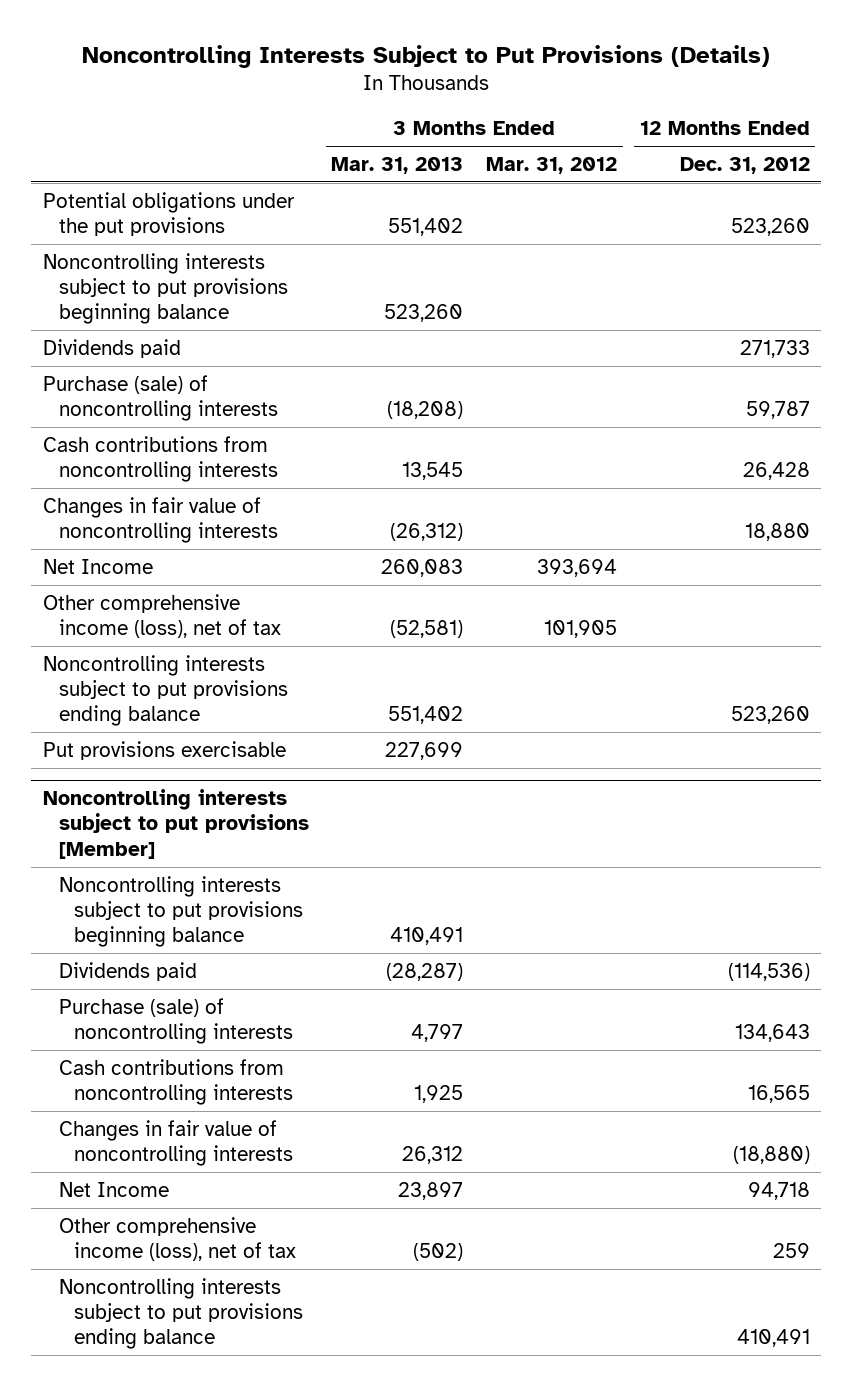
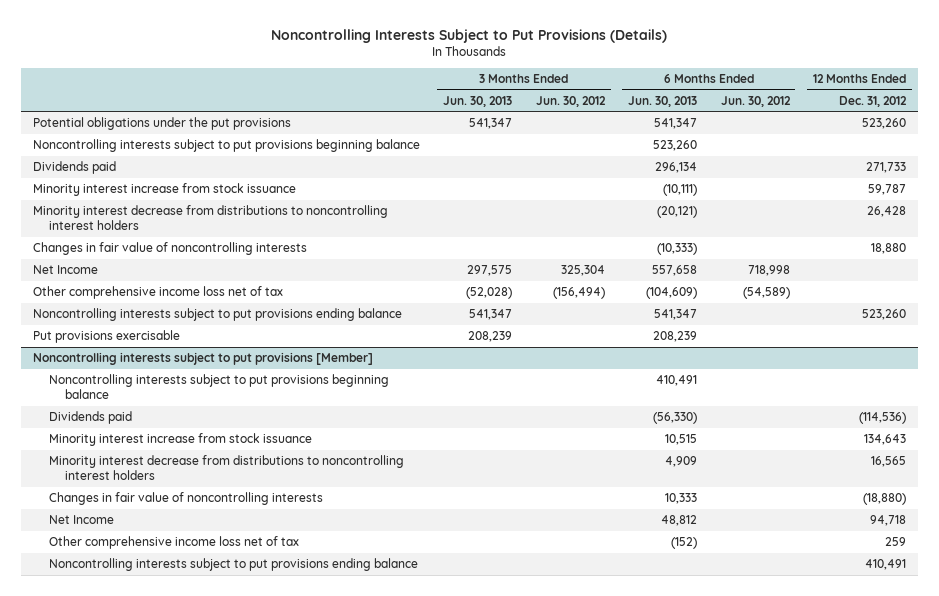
- | 3 Months Ended Mar. 31, 2013 | 3 Months Ended Mar. 31, 2012 | 12 Months Ended Dec. 31, 2012
+ | 3 Months Ended Jun. 30, 2013 | 3 Months Ended Jun. 30, 2012 | 6 Months Ended Jun. 30, 2013 | 6 Months Ended Jun. 30, 2012 | 12 Months Ended Dec. 31, 2012
- Purchase (sale) of noncontrolling interests | (18,208) | | 59,787
- Cash contributions from noncontrolling interests | 13,545 | | 26,428
+ Minority interest increase from stock issuance | | | (10,111) | | 59,787
+ Minority interest decrease from distributions to noncontrolling interest holders | | | (20,121) | | 26,428
- Other comprehensive income (loss), net of tax | (52,581) | 101,905 |
+ Other comprehensive income loss net of tax | (52,028) | (156,494) | (104,609) | (54,589) |
@ Noncontrolling interests subject to put provisions [Member]
- Purchase (sale) of noncontrolling interests | 4,797 | | 134,643
- Cash contributions from noncontrolling interests | 1,925 | | 16,565
+ Minority interest increase from stock issuance | | | 10,515 | | 134,643
+ Minority interest decrease from distributions to noncontrolling interest holders | | | 4,909 | | 16,565
- Other comprehensive income (loss), net of tax | (502) | | 259
+ Other comprehensive income loss net of tax | | | (152) | | 259

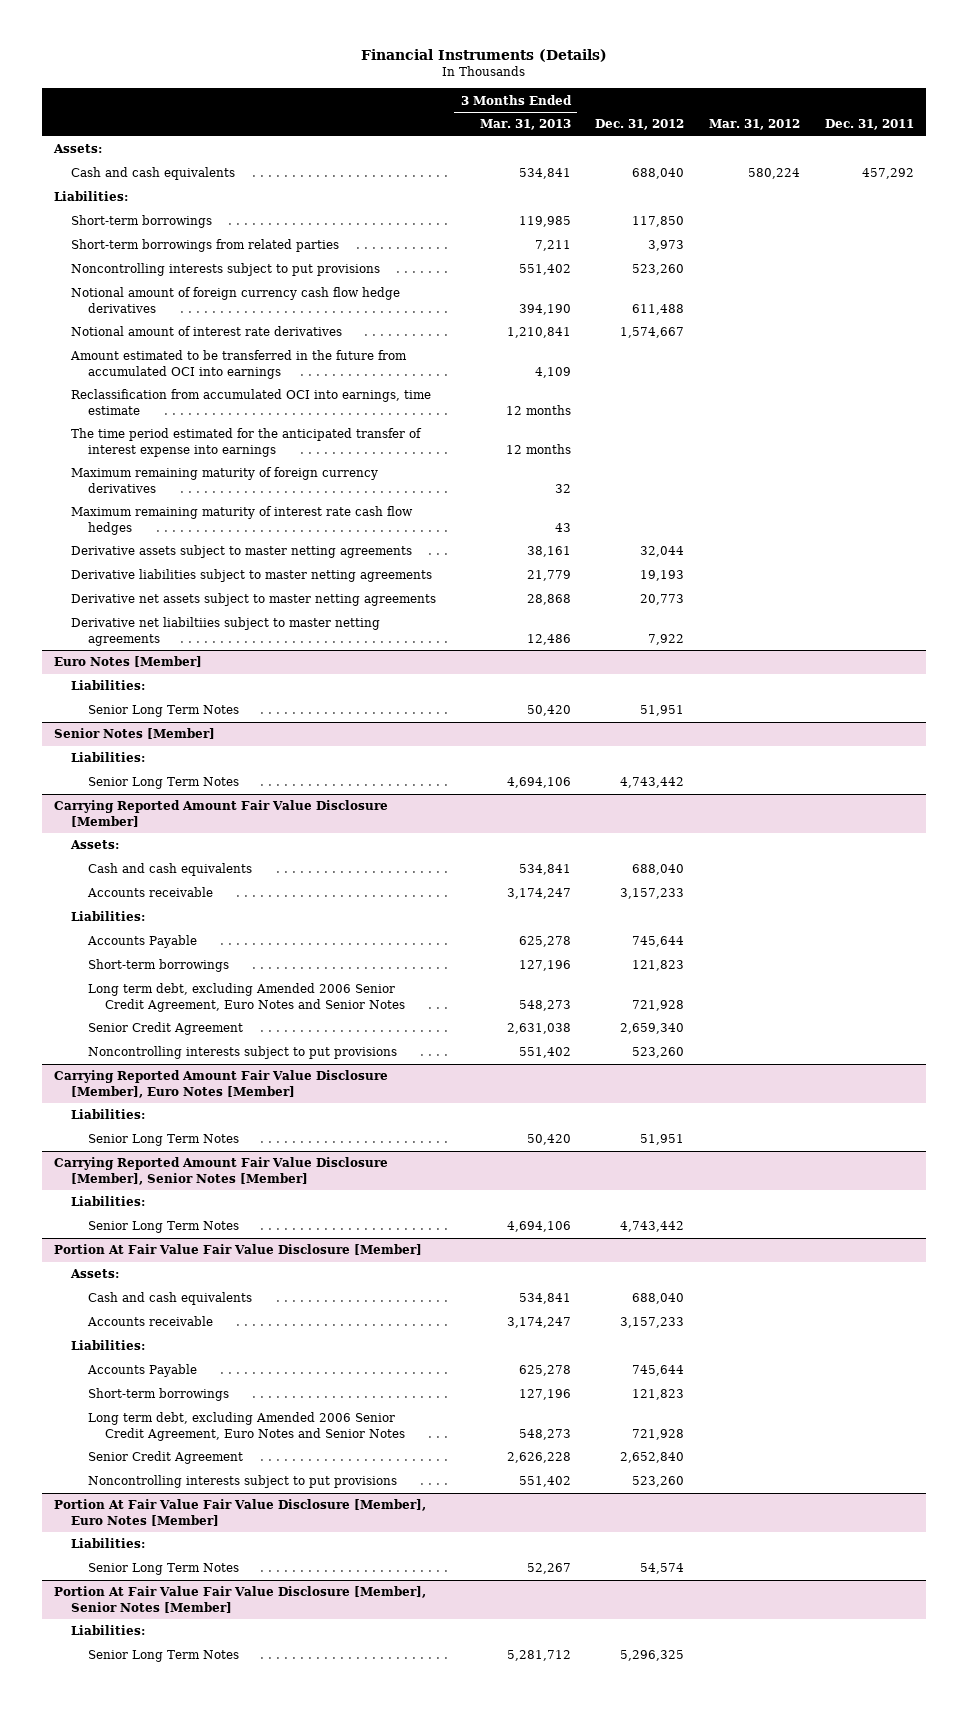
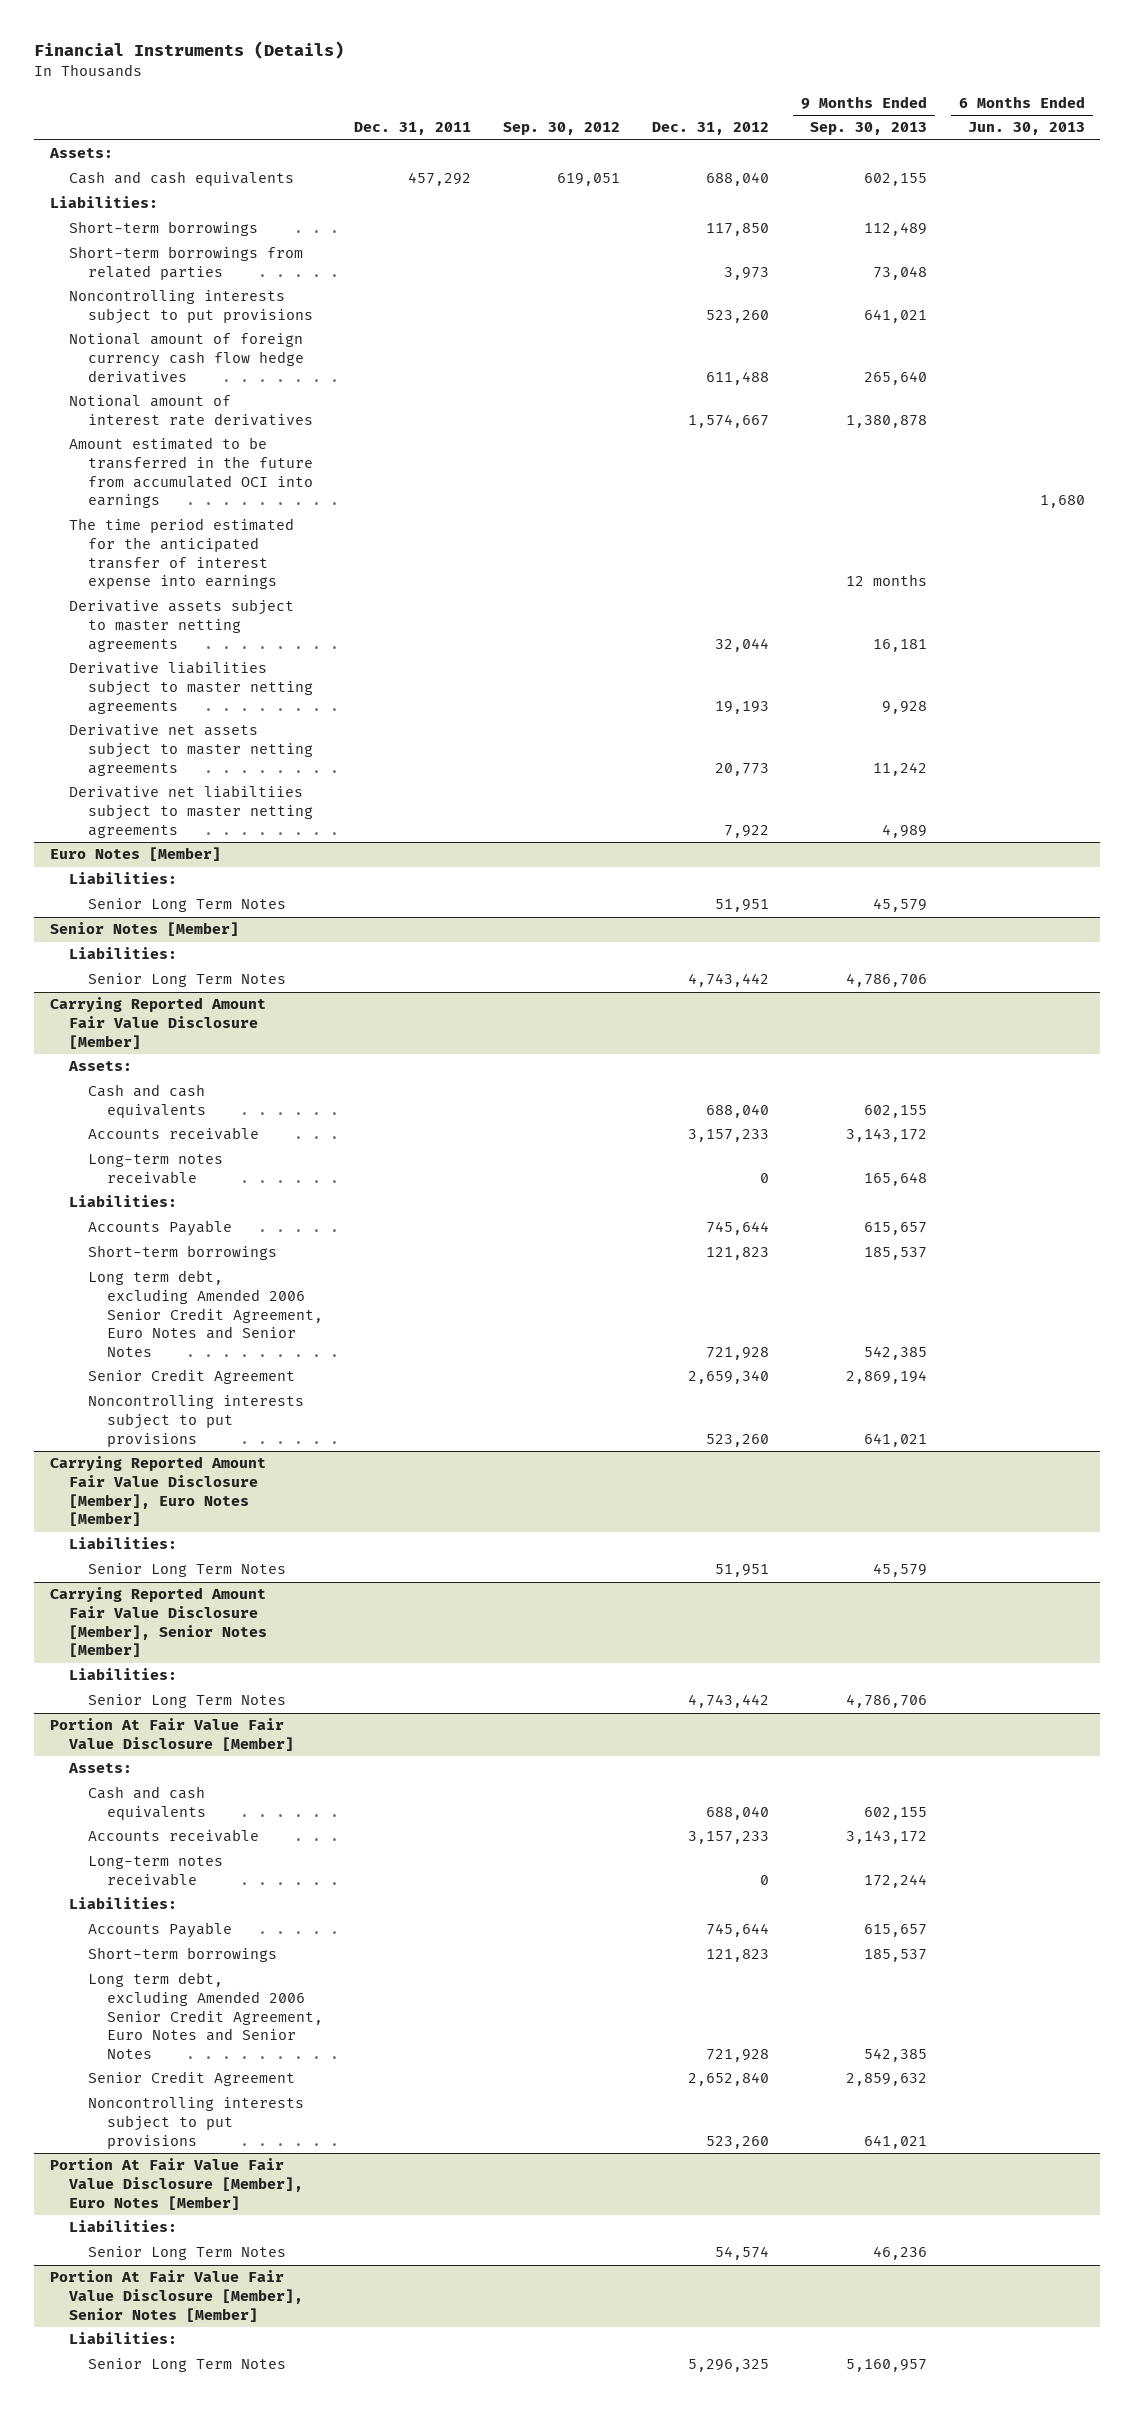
- | 3 Months Ended Mar. 31, 2013 | Dec. 31, 2012 | Mar. 31, 2012 | Dec. 31, 2011
+ | Dec. 31, 2011 | Sep. 30, 2012 | Dec. 31, 2012 | 9 Months Ended Sep. 30, 2013 | 6 Months Ended Jun. 30, 2013
- Reclassification from accumulated OCI into earnings, time estimate | 12 months | | |
- Maximum remaining maturity of foreign currency derivatives | 32 | | |
- Maximum remaining maturity of interest rate cash flow hedges | 43 | | |
@ Carrying Reported Amount Fair Value Disclosure [Member]
+ Long-term notes receivable | | | 0 | 165,648 |
@ Portion At Fair Value Fair Value Disclosure [Member]
+ Long-term notes receivable | | | 0 | 172,244 |

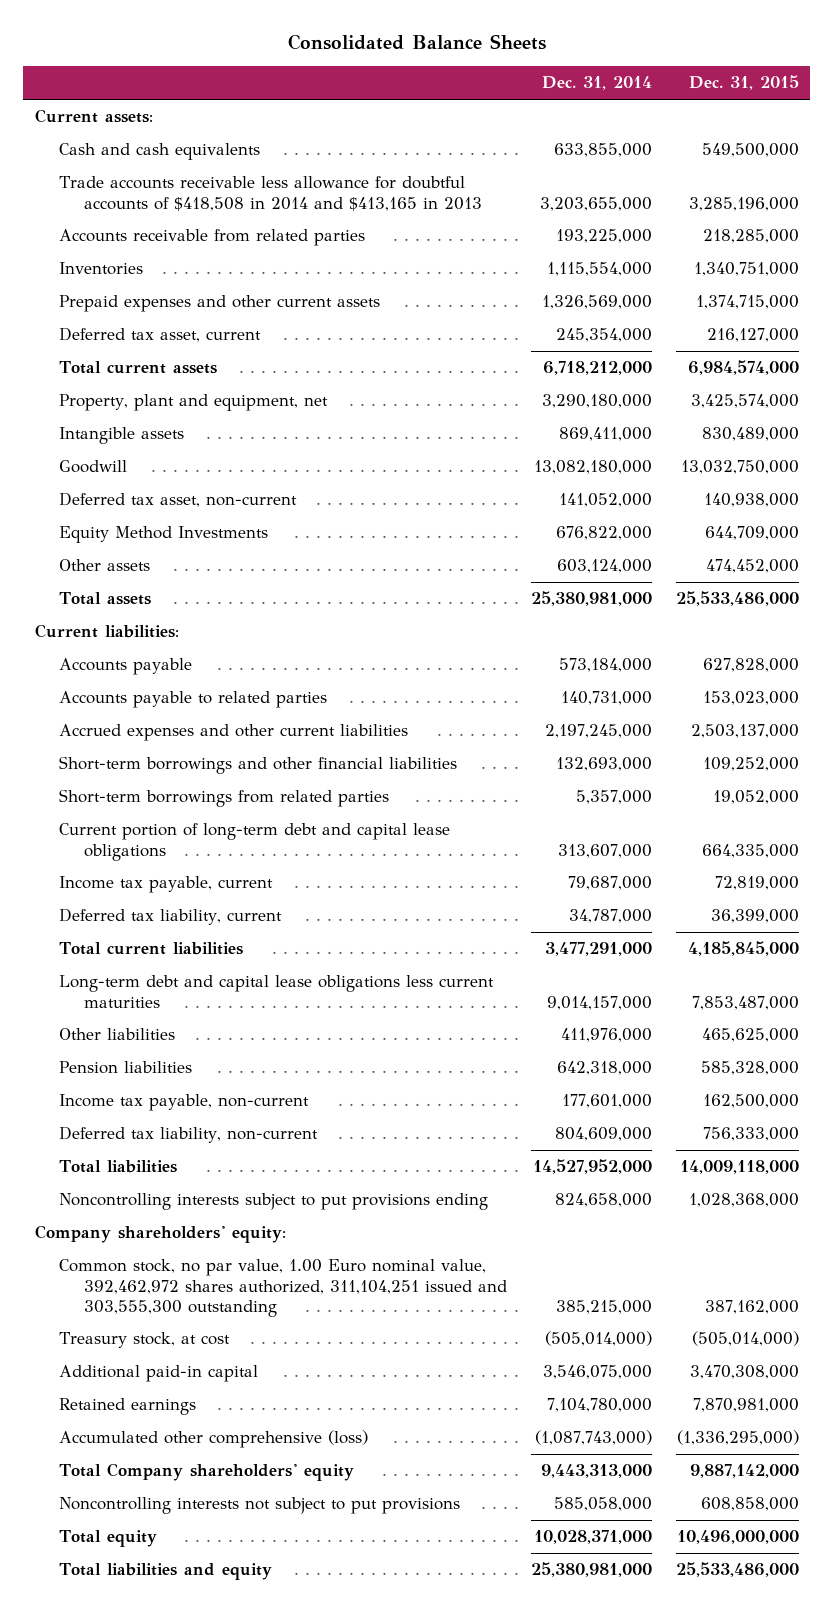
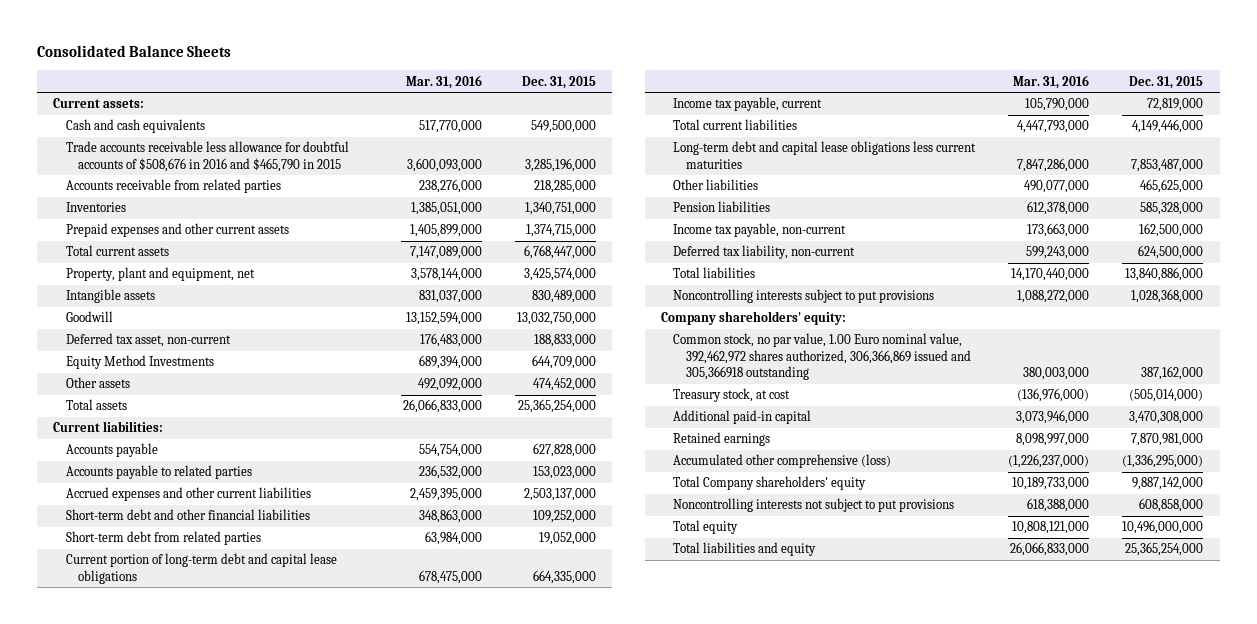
- | Dec. 31, 2014 | Dec. 31, 2015
+ | Mar. 31, 2016 | Dec. 31, 2015
- Trade accounts receivable less allowance for doubtful accounts of $418,508 in 2014 and $413,165 in 2013 | 3,203,655,000 | 3,285,196,000
+ Trade accounts receivable less allowance for doubtful accounts of $508,676 in 2016 and $465,790 in 2015 | 3,600,093,000 | 3,285,196,000
- Deferred tax asset, current | 245,354,000 | 216,127,000
- Total current assets | 6,718,212,000 | 6,984,574,000
+ Total current assets | 7,147,089,000 | 6,768,447,000
- Deferred tax asset, non-current | 141,052,000 | 140,938,000
+ Deferred tax asset, non-current | 176,483,000 | 188,833,000
- Total assets | 25,380,981,000 | 25,533,486,000
+ Total assets | 26,066,833,000 | 25,365,254,000
- Short-term borrowings and other financial liabilities | 132,693,000 | 109,252,000
- Short-term borrowings from related parties | 5,357,000 | 19,052,000
+ Short-term debt and other financial liabilities | 348,863,000 | 109,252,000
+ Short-term debt from related parties | 63,984,000 | 19,052,000
- Deferred tax liability, current | 34,787,000 | 36,399,000
- Total current liabilities | 3,477,291,000 | 4,185,845,000
+ Total current liabilities | 4,447,793,000 | 4,149,446,000
- Deferred tax liability, non-current | 804,609,000 | 756,333,000
- Total liabilities | 14,527,952,000 | 14,009,118,000
- Noncontrolling interests subject to put provisions ending | 824,658,000 | 1,028,368,000
+ Deferred tax liability, non-current | 599,243,000 | 624,500,000
+ Total liabilities | 14,170,440,000 | 13,840,886,000
+ Noncontrolling interests subject to put provisions | 1,088,272,000 | 1,028,368,000
- Common stock, no par value, 1.00 Euro nominal value, 392,462,972 shares authorized, 311,104,251 issued and 303,555,300 outstanding | 385,215,000 | 387,162,000
+ Common stock, no par value, 1.00 Euro nominal value, 392,462,972 shares authorized, 306,366,869 issued and 305,366918 outstanding | 380,003,000 | 387,162,000
- Total liabilities and equity | 25,380,981,000 | 25,533,486,000
+ Total liabilities and equity | 26,066,833,000 | 25,365,254,000

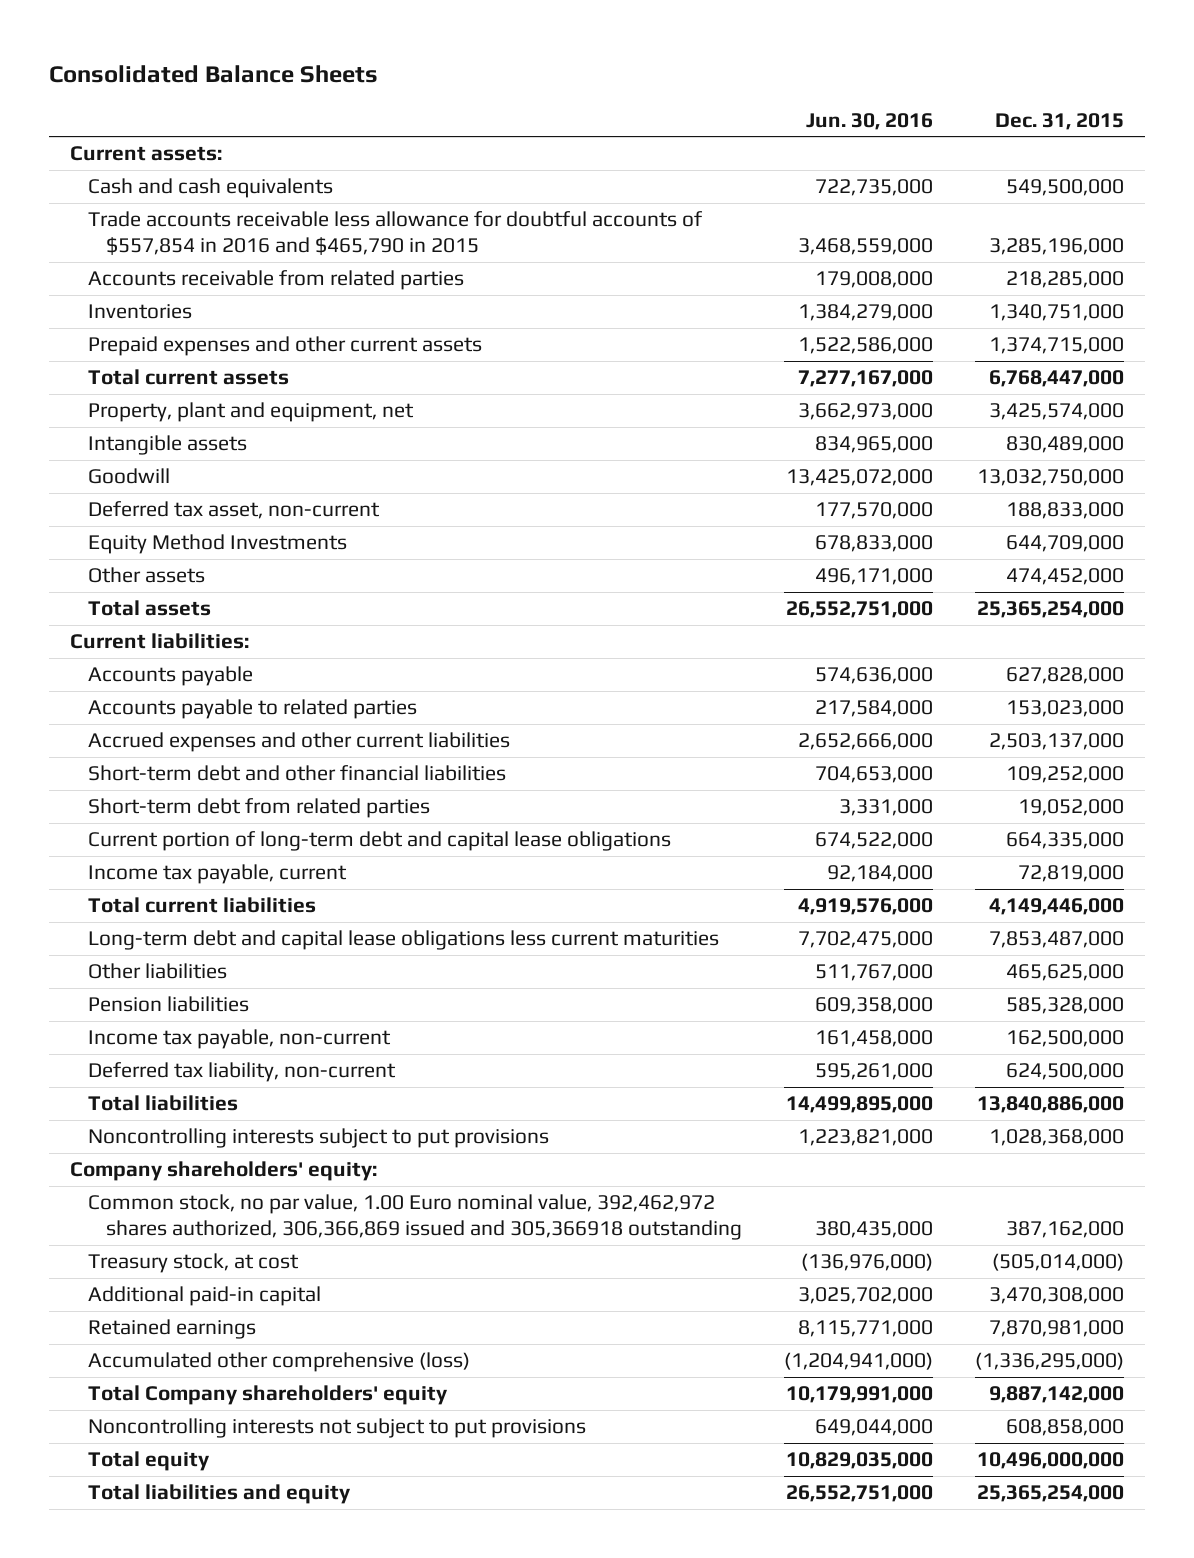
- | Mar. 31, 2016 | Dec. 31, 2015
+ | Jun. 30, 2016 | Dec. 31, 2015
- Trade accounts receivable less allowance for doubtful accounts of $508,676 in 2016 and $465,790 in 2015 | 3,600,093,000 | 3,285,196,000
+ Trade accounts receivable less allowance for doubtful accounts of $557,854 in 2016 and $465,790 in 2015 | 3,468,559,000 | 3,285,196,000

